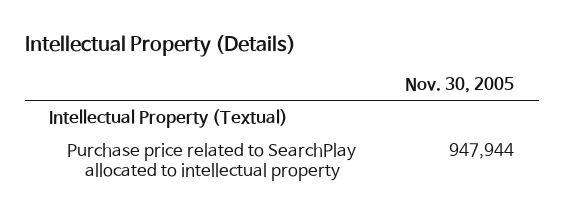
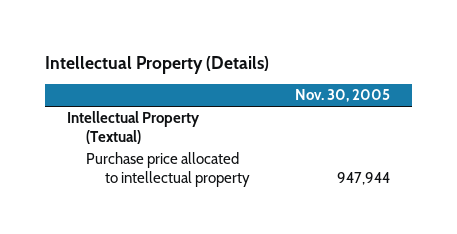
- Purchase price related to SearchPlay allocated to intellectual property | 947,944
+ Purchase price allocated to intellectual property | 947,944

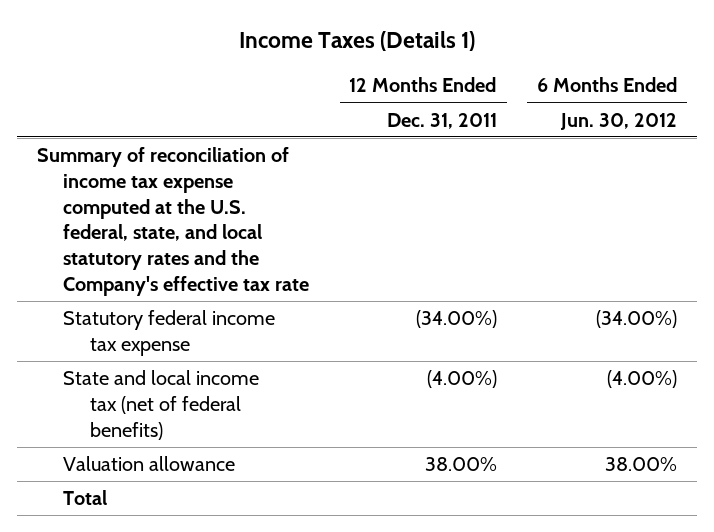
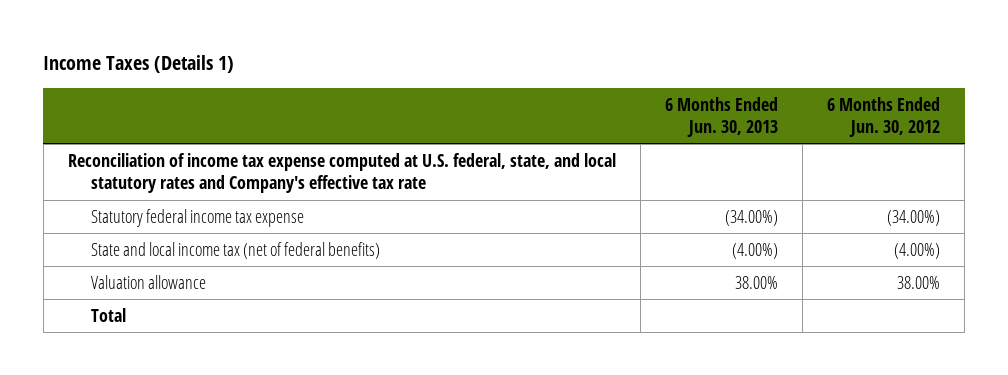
- | 12 Months Ended Dec. 31, 2011 | 6 Months Ended Jun. 30, 2012
+ | 6 Months Ended Jun. 30, 2013 | 6 Months Ended Jun. 30, 2012
- Summary of reconciliation of income tax expense computed at the U.S. federal, state, and local statutory rates and the Company's effective tax rate
+ Reconciliation of income tax expense computed at U.S. federal, state, and local statutory rates and Company's effective tax rate

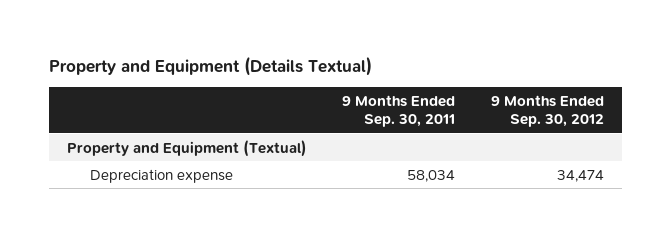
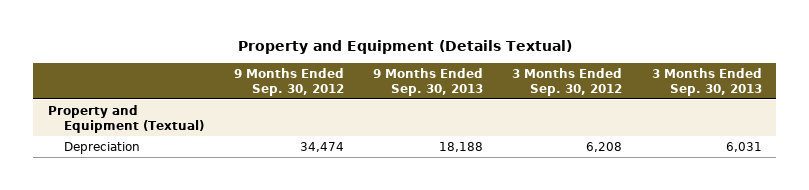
- | 9 Months Ended Sep. 30, 2011 | 9 Months Ended Sep. 30, 2012
+ | 9 Months Ended Sep. 30, 2012 | 9 Months Ended Sep. 30, 2013 | 3 Months Ended Sep. 30, 2012 | 3 Months Ended Sep. 30, 2013
- Depreciation expense | 58,034 | 34,474
+ Depreciation | 34,474 | 18,188 | 6,208 | 6,031

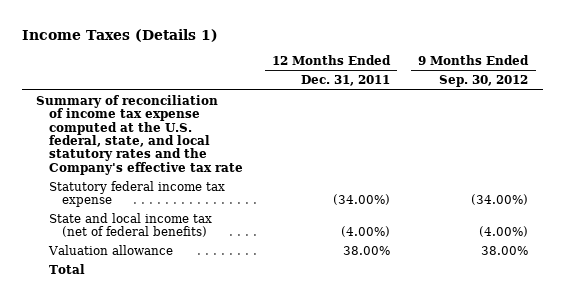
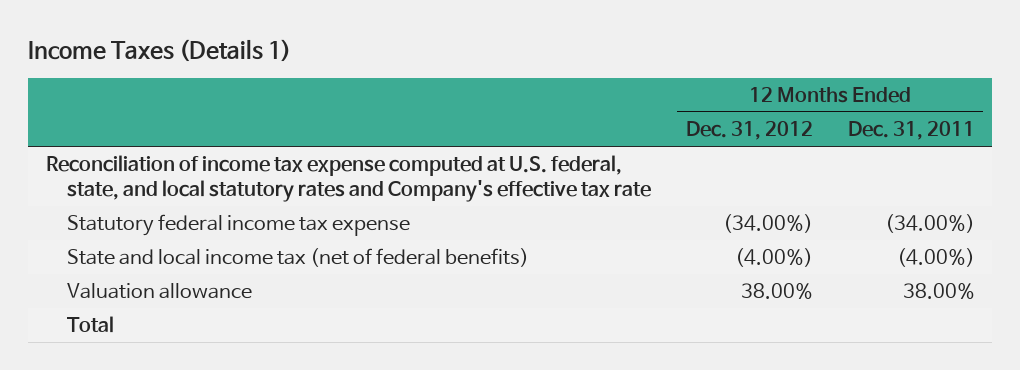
- | 12 Months Ended Dec. 31, 2011 | 9 Months Ended Sep. 30, 2012
+ | 12 Months Ended Dec. 31, 2012 | 12 Months Ended Dec. 31, 2011
- Summary of reconciliation of income tax expense computed at the U.S. federal, state, and local statutory rates and the Company's effective tax rate
+ Reconciliation of income tax expense computed at U.S. federal, state, and local statutory rates and Company's effective tax rate

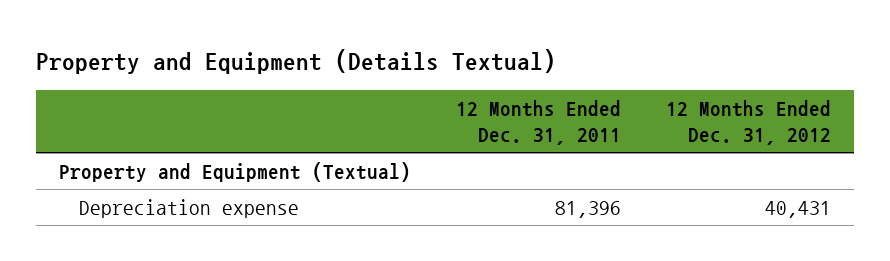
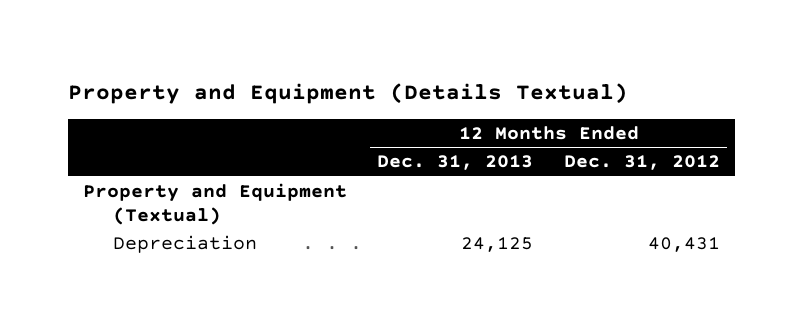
- | 12 Months Ended Dec. 31, 2011 | 12 Months Ended Dec. 31, 2012
+ | 12 Months Ended Dec. 31, 2013 | 12 Months Ended Dec. 31, 2012
- Depreciation expense | 81,396 | 40,431
+ Depreciation | 24,125 | 40,431

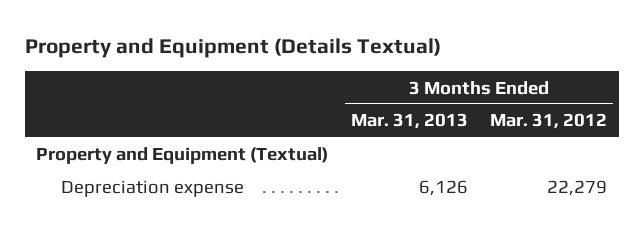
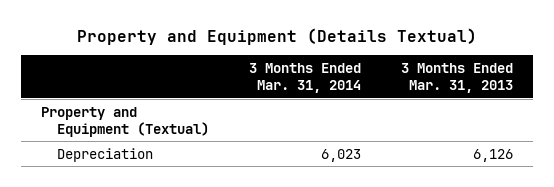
- | 3 Months Ended Mar. 31, 2013 | 3 Months Ended Mar. 31, 2012
+ | 3 Months Ended Mar. 31, 2014 | 3 Months Ended Mar. 31, 2013
- Depreciation expense | 6,126 | 22,279
+ Depreciation | 6,023 | 6,126

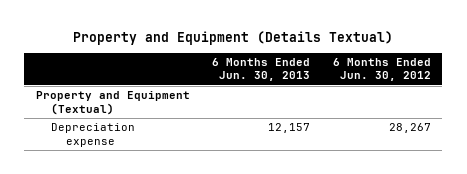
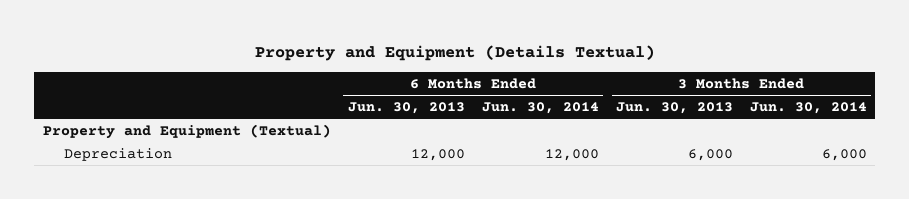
- | 6 Months Ended Jun. 30, 2013 | 6 Months Ended Jun. 30, 2012
+ | 6 Months Ended Jun. 30, 2013 | 6 Months Ended Jun. 30, 2014 | 3 Months Ended Jun. 30, 2013 | 3 Months Ended Jun. 30, 2014
- Depreciation expense | 12,157 | 28,267
+ Depreciation | 12,000 | 12,000 | 6,000 | 6,000

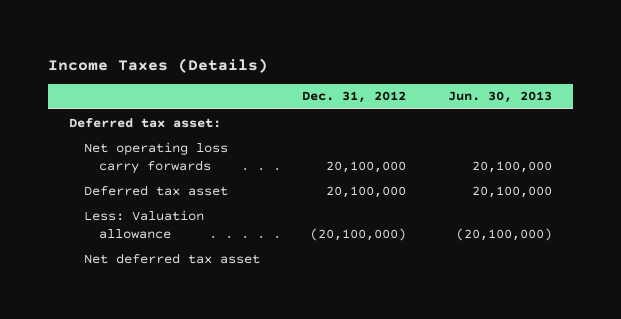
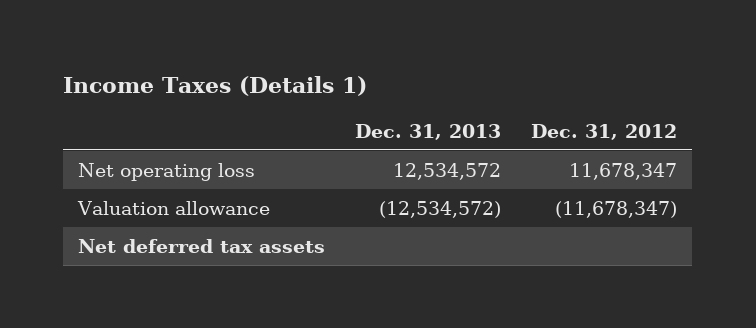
- Income Taxes (Details)
+ Income Taxes (Details 1)
- | Dec. 31, 2012 | Jun. 30, 2013
+ | Dec. 31, 2013 | Dec. 31, 2012
- Deferred tax asset:
- Net operating loss carry forwards | 20,100,000 | 20,100,000
- Deferred tax asset | 20,100,000 | 20,100,000
- Less: Valuation allowance | (20,100,000) | (20,100,000)
- Net deferred tax asset
+ Net operating loss | 12,534,572 | 11,678,347
+ Valuation allowance | (12,534,572) | (11,678,347)
+ Net deferred tax assets

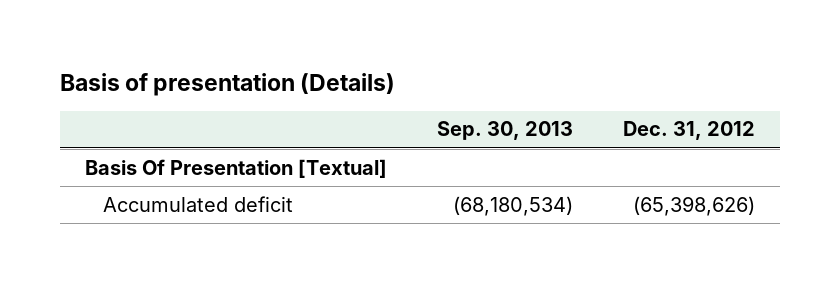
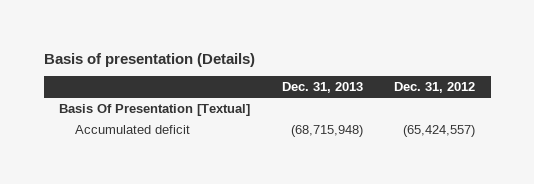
- | Sep. 30, 2013 | Dec. 31, 2012
+ | Dec. 31, 2013 | Dec. 31, 2012
- Accumulated deficit | (68,180,534) | (65,398,626)
+ Accumulated deficit | (68,715,948) | (65,424,557)

